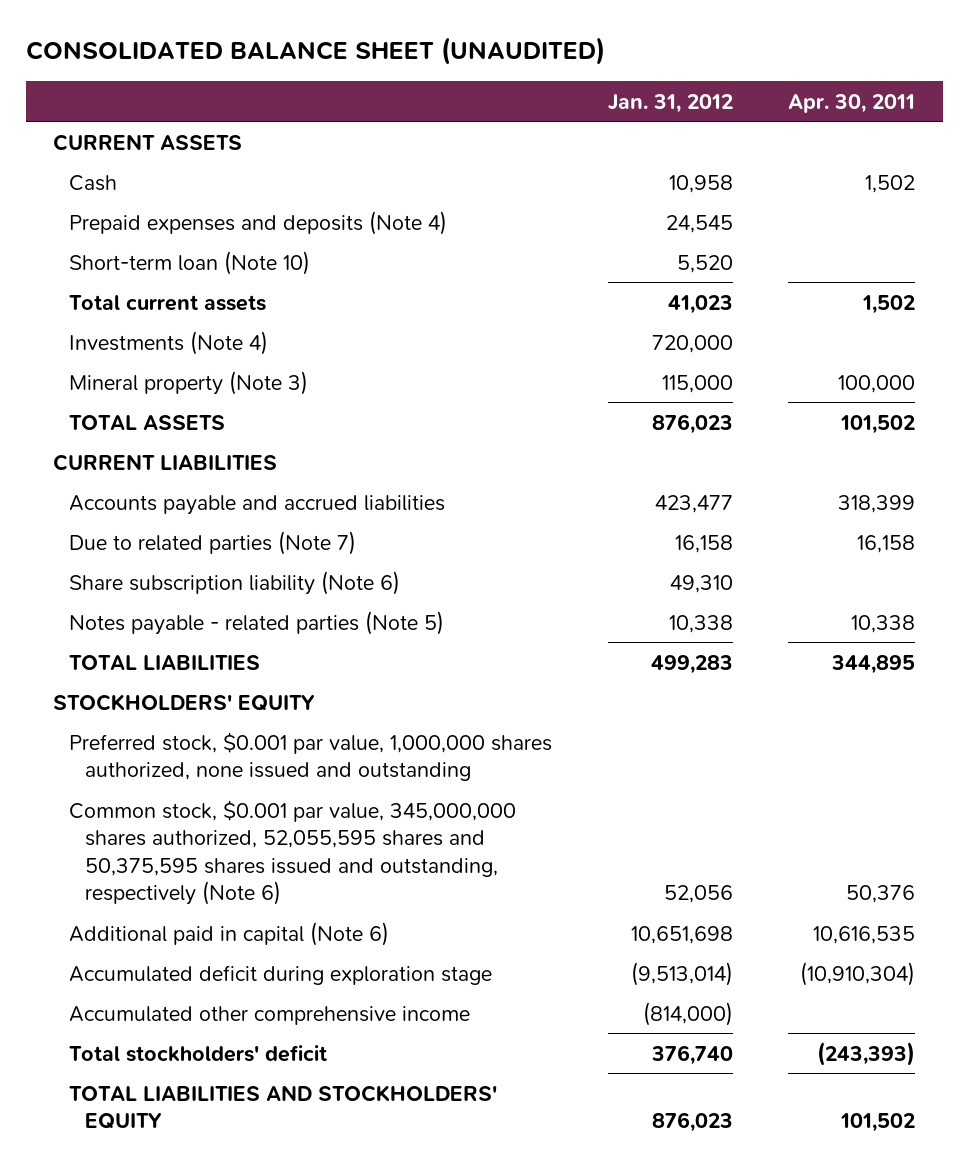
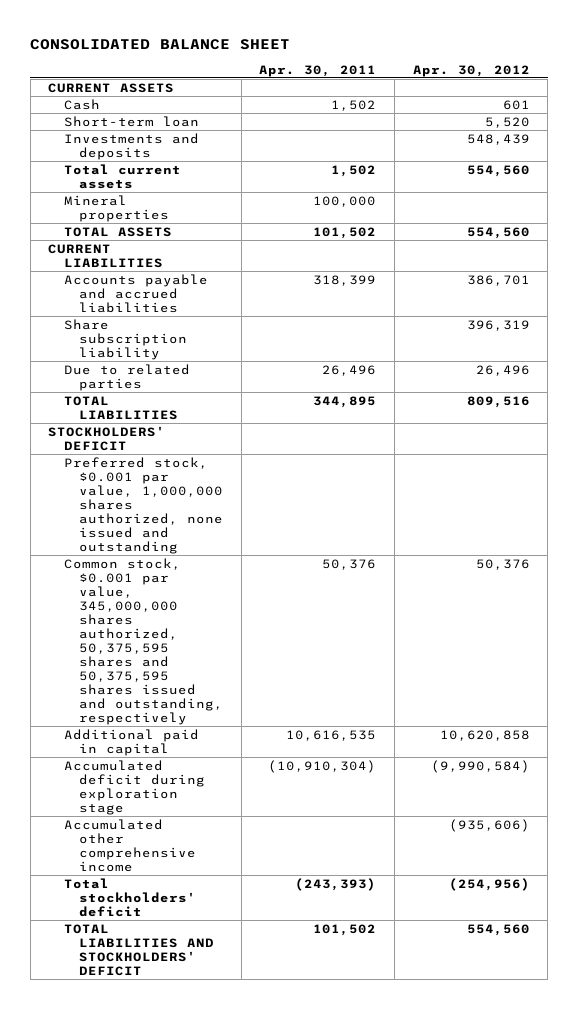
- CONSOLIDATED BALANCE SHEET (UNAUDITED)
+ CONSOLIDATED BALANCE SHEET
- | Jan. 31, 2012 | Apr. 30, 2011
+ | Apr. 30, 2011 | Apr. 30, 2012
- Prepaid expenses and deposits (Note 4) | 24,545 |
- Short-term loan (Note 10) | 5,520 |
+ Short-term loan | | 5,520
+ Investments and deposits | | 548,439
- Investments (Note 4) | 720,000 |
- Mineral property (Note 3) | 115,000 | 100,000
+ Mineral properties | 100,000 |
- Due to related parties (Note 7) | 16,158 | 16,158
- Share subscription liability (Note 6) | 49,310 |
- Notes payable - related parties (Note 5) | 10,338 | 10,338
+ Share subscription liability | | 396,319
+ Due to related parties | 26,496 | 26,496
- STOCKHOLDERS' EQUITY
+ STOCKHOLDERS' DEFICIT
- Common stock, $0.001 par value, 345,000,000 shares authorized, 52,055,595 shares and 50,375,595 shares issued and outstanding, respectively (Note 6) | 52,056 | 50,376
- Additional paid in capital (Note 6) | 10,651,698 | 10,616,535
+ Common stock, $0.001 par value, 345,000,000 shares authorized, 50,375,595 shares and 50,375,595 shares issued and outstanding, respectively | 50,376 | 50,376
+ Additional paid in capital | 10,616,535 | 10,620,858
- TOTAL LIABILITIES AND STOCKHOLDERS' EQUITY | 876,023 | 101,502
+ TOTAL LIABILITIES AND STOCKHOLDERS' DEFICIT | 101,502 | 554,560

